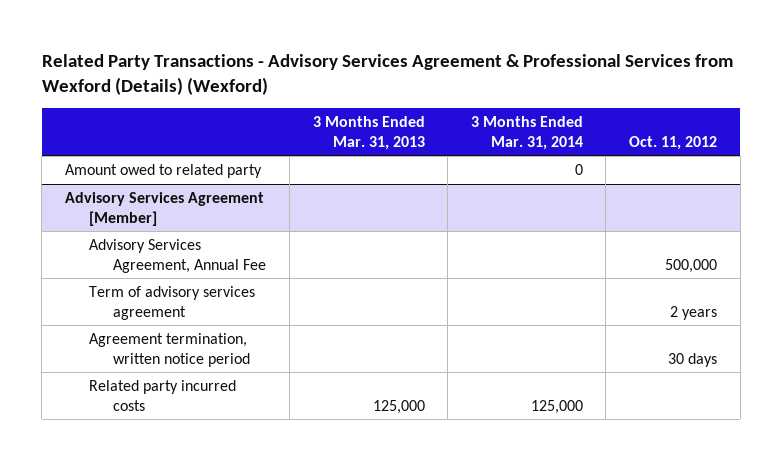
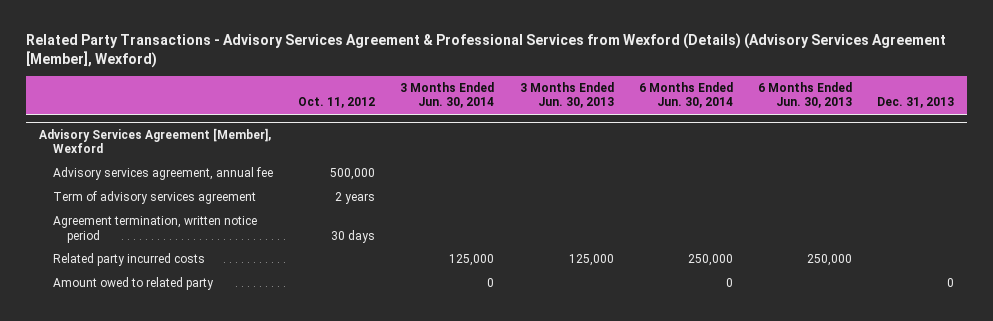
- Related Party Transactions - Advisory Services Agreement & Professional Services from Wexford (Details) (Wexford)
+ Related Party Transactions - Advisory Services Agreement & Professional Services from Wexford (Details) (Advisory Services Agreement [Member], Wexford)
- | 3 Months Ended Mar. 31, 2013 | 3 Months Ended Mar. 31, 2014 | Oct. 11, 2012
+ | Oct. 11, 2012 | 3 Months Ended Jun. 30, 2014 | 3 Months Ended Jun. 30, 2013 | 6 Months Ended Jun. 30, 2014 | 6 Months Ended Jun. 30, 2013 | Dec. 31, 2013
- Amount owed to related party | | 0 |
- Advisory Services Agreement [Member]
- Advisory Services Agreement, Annual Fee | | | 500,000
+ Advisory Services Agreement [Member], Wexford
+ Advisory services agreement, annual fee | 500,000 | | | | |
+ Amount owed to related party | | 0 | | 0 | | 0

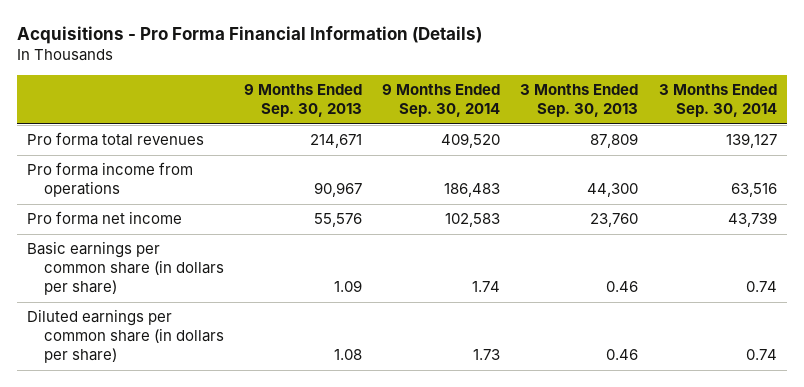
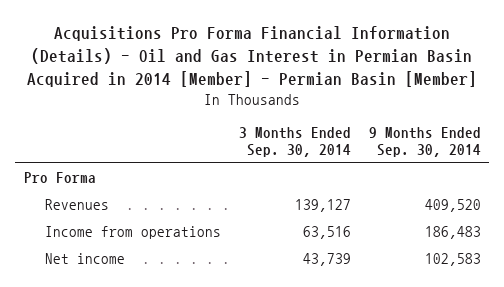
- Acquisitions - Pro Forma Financial Information (Details)
+ Acquisitions Pro Forma Financial Information (Details) - Oil and Gas Interest in Permian Basin Acquired in 2014 [Member] - Permian Basin [Member]
- | 9 Months Ended Sep. 30, 2013 | 9 Months Ended Sep. 30, 2014 | 3 Months Ended Sep. 30, 2013 | 3 Months Ended Sep. 30, 2014
+ | 3 Months Ended Sep. 30, 2014 | 9 Months Ended Sep. 30, 2014
- Pro forma total revenues | 214,671 | 409,520 | 87,809 | 139,127
- Pro forma income from operations | 90,967 | 186,483 | 44,300 | 63,516
- Pro forma net income | 55,576 | 102,583 | 23,760 | 43,739
- Basic earnings per common share (in dollars per share) | 1.09 | 1.74 | 0.46 | 0.74
- Diluted earnings per common share (in dollars per share) | 1.08 | 1.73 | 0.46 | 0.74
+ Pro Forma
+ Revenues | 139,127 | 409,520
+ Income from operations | 63,516 | 186,483
+ Net income | 43,739 | 102,583

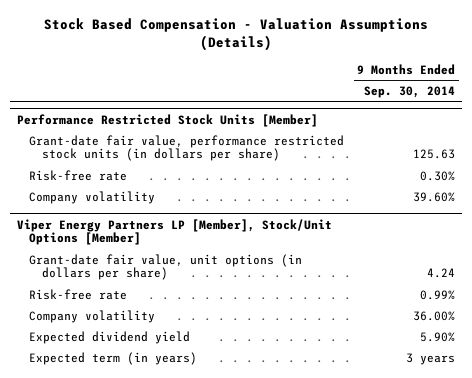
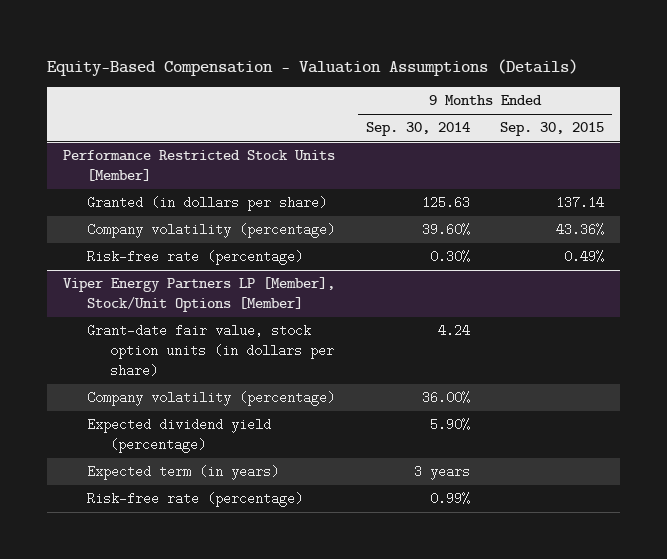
- Stock Based Compensation - Valuation Assumptions (Details)
+ Equity-Based Compensation - Valuation Assumptions (Details)
- | 9 Months Ended Sep. 30, 2014
+ | 9 Months Ended Sep. 30, 2014 | 9 Months Ended Sep. 30, 2015
@ Performance Restricted Stock Units [Member]
- Grant-date fair value, performance restricted stock units (in dollars per share) | 125.63
- Risk-free rate | 0.30%
- Company volatility | 39.60%
+ Granted (in dollars per share) | 125.63 | 137.14
+ Company volatility (percentage) | 39.60% | 43.36%
+ Risk-free rate (percentage) | 0.30% | 0.49%
@ Viper Energy Partners LP [Member], Stock/Unit Options [Member]
- Grant-date fair value, unit options (in dollars per share) | 4.24
- Risk-free rate | 0.99%
- Company volatility | 36.00%
- Expected dividend yield | 5.90%
+ Grant-date fair value, stock option units (in dollars per share) | 4.24 |
+ Company volatility (percentage) | 36.00% |
+ Expected dividend yield (percentage) | 5.90% |
+ Risk-free rate (percentage) | 0.99% |

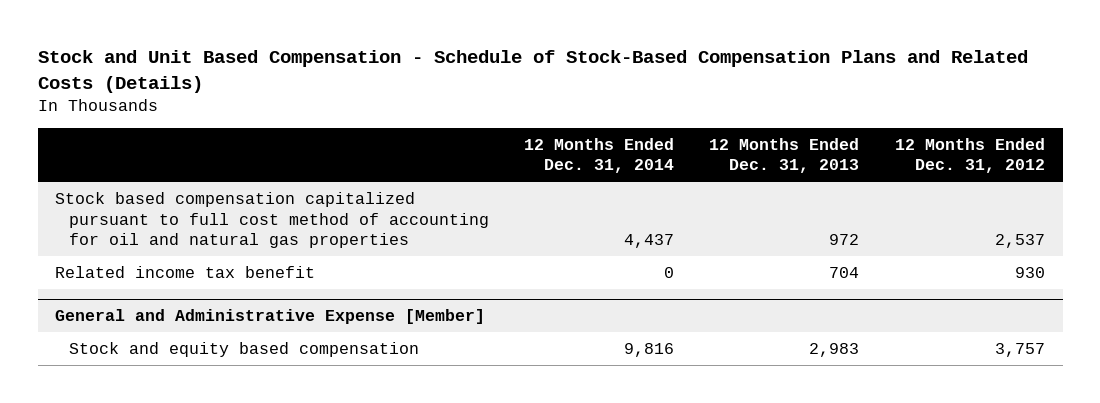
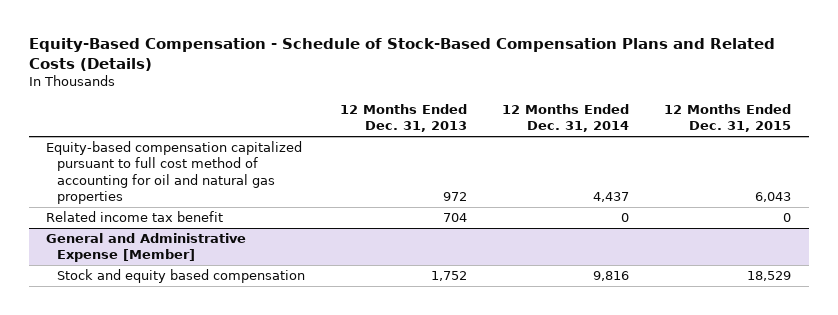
- Stock and Unit Based Compensation - Schedule of Stock-Based Compensation Plans and Related Costs (Details)
+ Equity-Based Compensation - Schedule of Stock-Based Compensation Plans and Related Costs (Details)
- | 12 Months Ended Dec. 31, 2014 | 12 Months Ended Dec. 31, 2013 | 12 Months Ended Dec. 31, 2012
+ | 12 Months Ended Dec. 31, 2013 | 12 Months Ended Dec. 31, 2014 | 12 Months Ended Dec. 31, 2015
- Stock based compensation capitalized pursuant to full cost method of accounting for oil and natural gas properties | 4,437 | 972 | 2,537
+ Equity-based compensation capitalized pursuant to full cost method of accounting for oil and natural gas properties | 972 | 4,437 | 6,043
@ General and Administrative Expense [Member]
- Stock and equity based compensation | 9,816 | 2,983 | 3,757
+ Stock and equity based compensation | 1,752 | 9,816 | 18,529

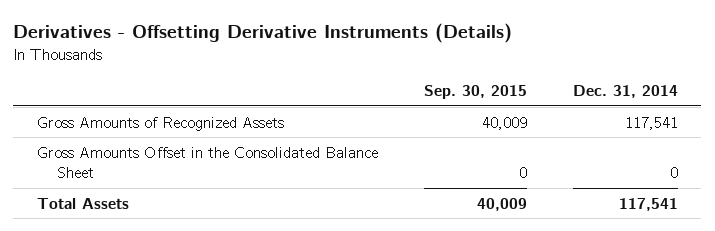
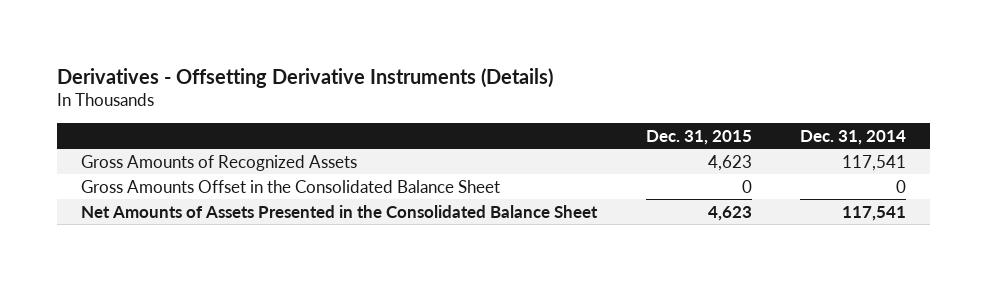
- | Sep. 30, 2015 | Dec. 31, 2014
+ | Dec. 31, 2015 | Dec. 31, 2014
- Total Assets | 40,009 | 117,541
+ Net Amounts of Assets Presented in the Consolidated Balance Sheet | 4,623 | 117,541

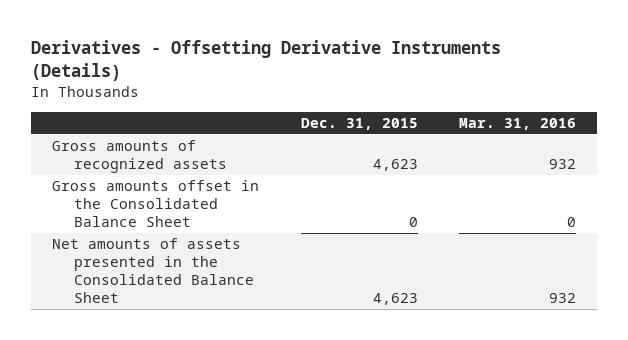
- | Dec. 31, 2015 | Dec. 31, 2014
+ | Dec. 31, 2015 | Mar. 31, 2016
- Gross Amounts of Recognized Assets | 4,623 | 117,541
- Gross Amounts Offset in the Consolidated Balance Sheet | 0 | 0
- Net Amounts of Assets Presented in the Consolidated Balance Sheet | 4,623 | 117,541
+ Gross amounts of recognized assets | 4,623 | 932
+ Gross amounts offset in the Consolidated Balance Sheet | 0 | 0
+ Net amounts of assets presented in the Consolidated Balance Sheet | 4,623 | 932

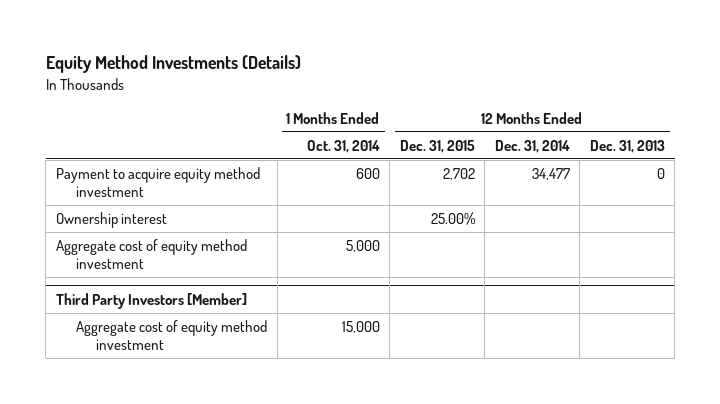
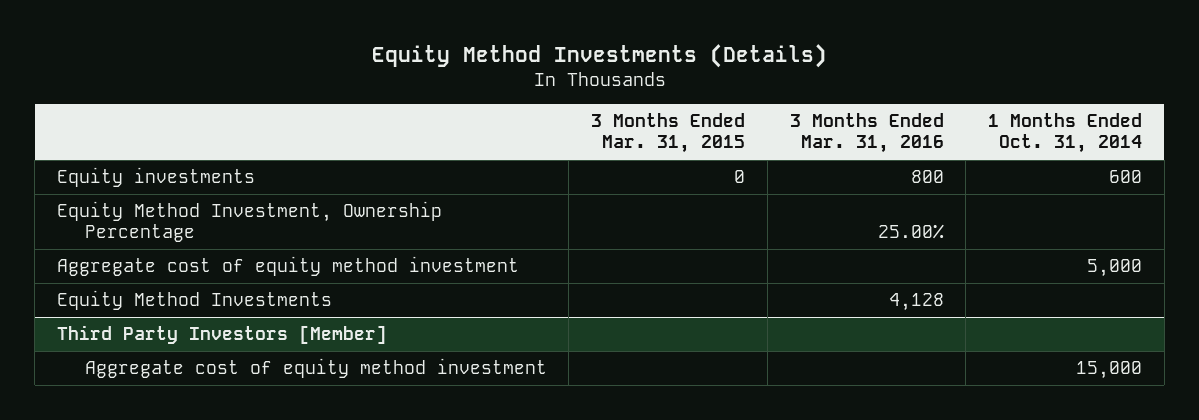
- | 1 Months Ended Oct. 31, 2014 | 12 Months Ended Dec. 31, 2015 | 12 Months Ended Dec. 31, 2014 | 12 Months Ended Dec. 31, 2013
+ | 3 Months Ended Mar. 31, 2015 | 3 Months Ended Mar. 31, 2016 | 1 Months Ended Oct. 31, 2014
- Payment to acquire equity method investment | 600 | 2,702 | 34,477 | 0
- Ownership interest | | 25.00% | |
+ Equity investments | 0 | 800 | 600
+ Equity Method Investment, Ownership Percentage | | 25.00% |
+ Equity Method Investments | | 4,128 |

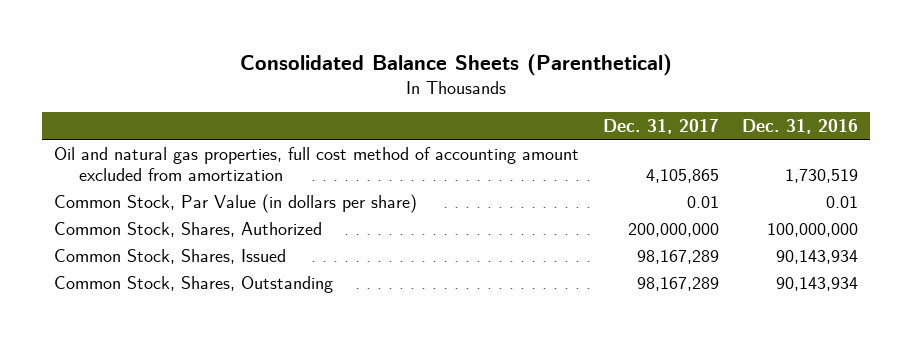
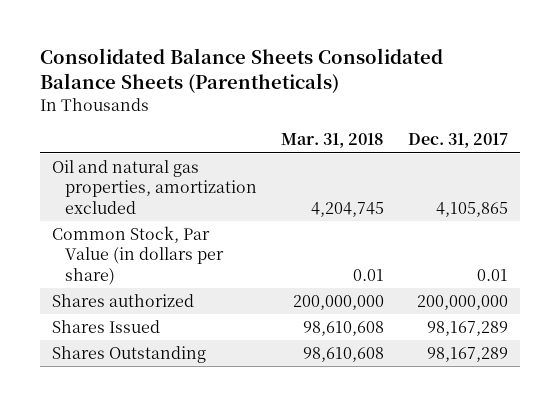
- Consolidated Balance Sheets (Parenthetical)
+ Consolidated Balance Sheets Consolidated Balance Sheets (Parentheticals)
- | Dec. 31, 2017 | Dec. 31, 2016
+ | Mar. 31, 2018 | Dec. 31, 2017
- Oil and natural gas properties, full cost method of accounting amount excluded from amortization | 4,105,865 | 1,730,519
+ Oil and natural gas properties, amortization excluded | 4,204,745 | 4,105,865
- Common Stock, Shares, Authorized | 200,000,000 | 100,000,000
- Common Stock, Shares, Issued | 98,167,289 | 90,143,934
- Common Stock, Shares, Outstanding | 98,167,289 | 90,143,934
+ Shares authorized | 200,000,000 | 200,000,000
+ Shares Issued | 98,610,608 | 98,167,289
+ Shares Outstanding | 98,610,608 | 98,167,289

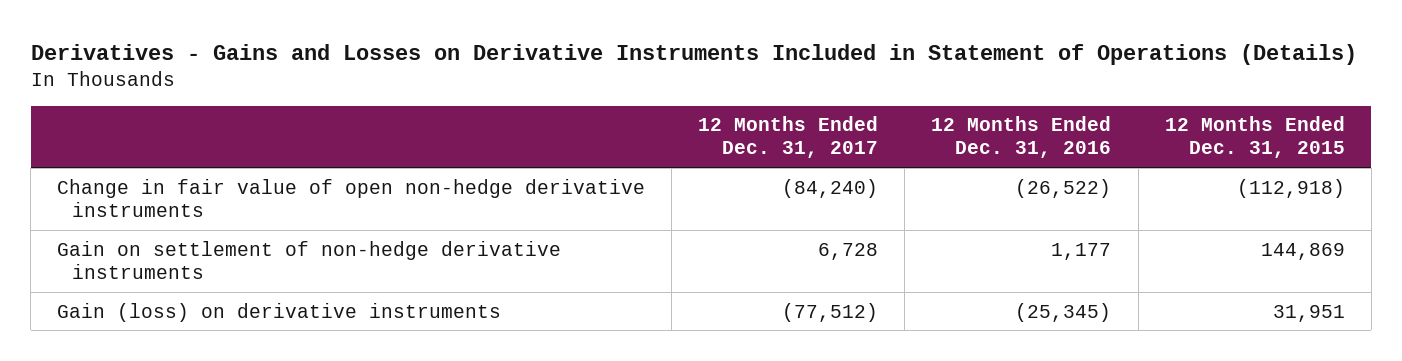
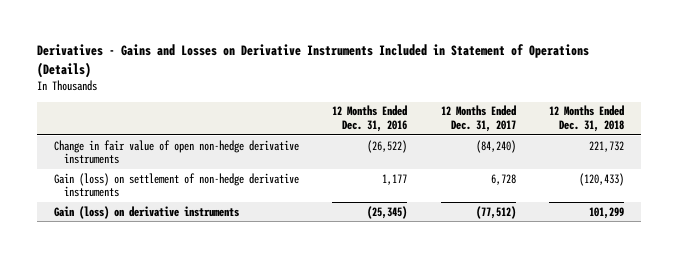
- | 12 Months Ended Dec. 31, 2017 | 12 Months Ended Dec. 31, 2016 | 12 Months Ended Dec. 31, 2015
+ | 12 Months Ended Dec. 31, 2016 | 12 Months Ended Dec. 31, 2017 | 12 Months Ended Dec. 31, 2018
- Gain on settlement of non-hedge derivative instruments | 6,728 | 1,177 | 144,869
+ Gain (loss) on settlement of non-hedge derivative instruments | 1,177 | 6,728 | (120,433)

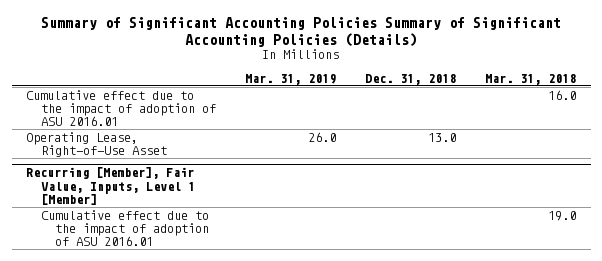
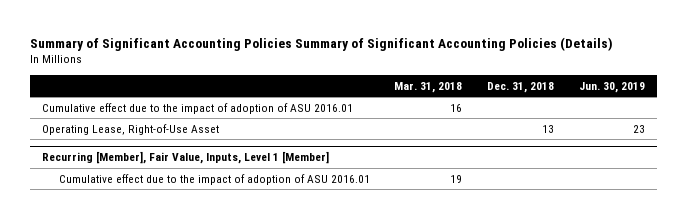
- | Mar. 31, 2019 | Dec. 31, 2018 | Mar. 31, 2018
+ | Mar. 31, 2018 | Dec. 31, 2018 | Jun. 30, 2019
- Cumulative effect due to the impact of adoption of ASU 2016.01 | | | 16.0
- Operating Lease, Right-of-Use Asset | 26.0 | 13.0 |
+ Cumulative effect due to the impact of adoption of ASU 2016.01 | 16 | |
+ Operating Lease, Right-of-Use Asset | | 13 | 23
@ Recurring [Member], Fair Value, Inputs, Level 1 [Member]
- Cumulative effect due to the impact of adoption of ASU 2016.01 | | | 19.0
+ Cumulative effect due to the impact of adoption of ASU 2016.01 | 19 | |

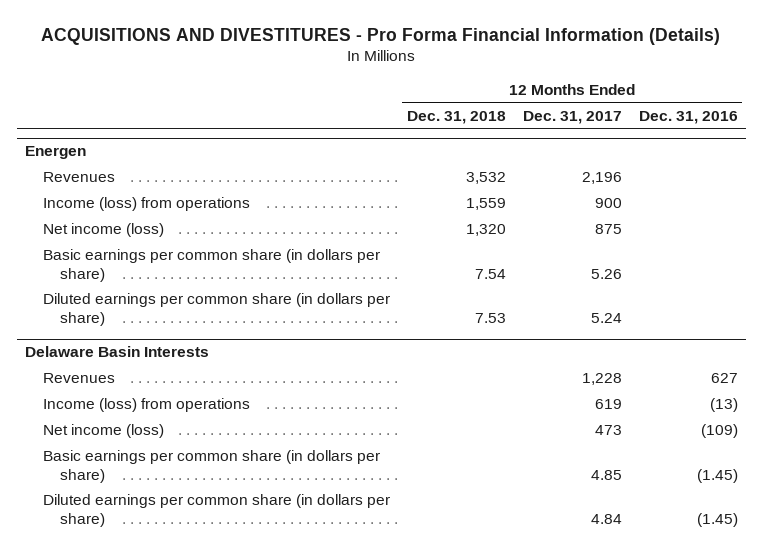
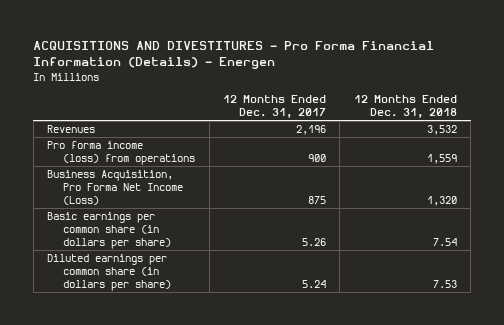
- ACQUISITIONS AND DIVESTITURES - Pro Forma Financial Information (Details)
+ ACQUISITIONS AND DIVESTITURES - Pro Forma Financial Information (Details) - Energen
- | 12 Months Ended Dec. 31, 2018 | 12 Months Ended Dec. 31, 2017 | 12 Months Ended Dec. 31, 2016
+ | 12 Months Ended Dec. 31, 2017 | 12 Months Ended Dec. 31, 2018
- Energen
- Income (loss) from operations | 1,559 | 900 |
- Net income (loss) | 1,320 | 875 |
+ Pro forma income (loss) from operations | 900 | 1,559
+ Business Acquisition, Pro Forma Net Income (Loss) | 875 | 1,320
- Delaware Basin Interests
- Revenues | | 1,228 | 627
- Income (loss) from operations | | 619 | (13)
- Net income (loss) | | 473 | (109)
- Basic earnings per common share (in dollars per share) | | 4.85 | (1.45)
- Diluted earnings per common share (in dollars per share) | | 4.84 | (1.45)

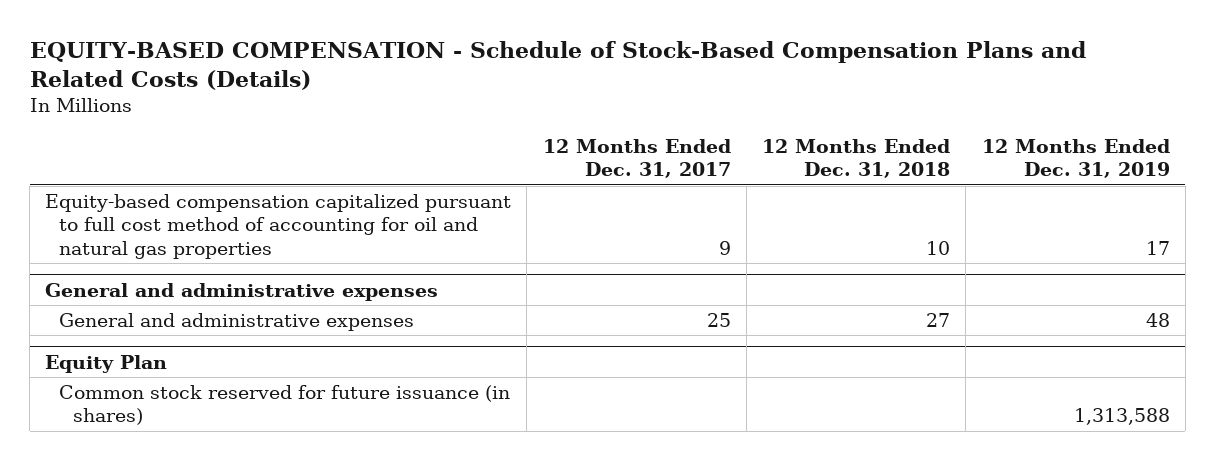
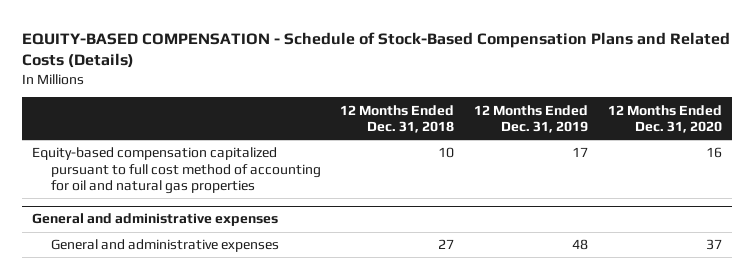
- | 12 Months Ended Dec. 31, 2017 | 12 Months Ended Dec. 31, 2018 | 12 Months Ended Dec. 31, 2019
+ | 12 Months Ended Dec. 31, 2018 | 12 Months Ended Dec. 31, 2019 | 12 Months Ended Dec. 31, 2020
- Equity Plan
- Common stock reserved for future issuance (in shares) | | | 1,313,588

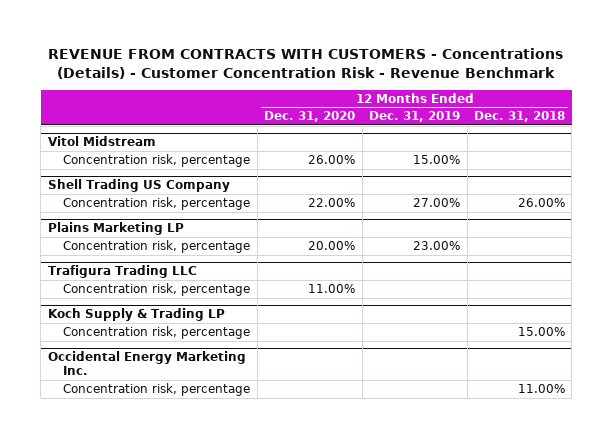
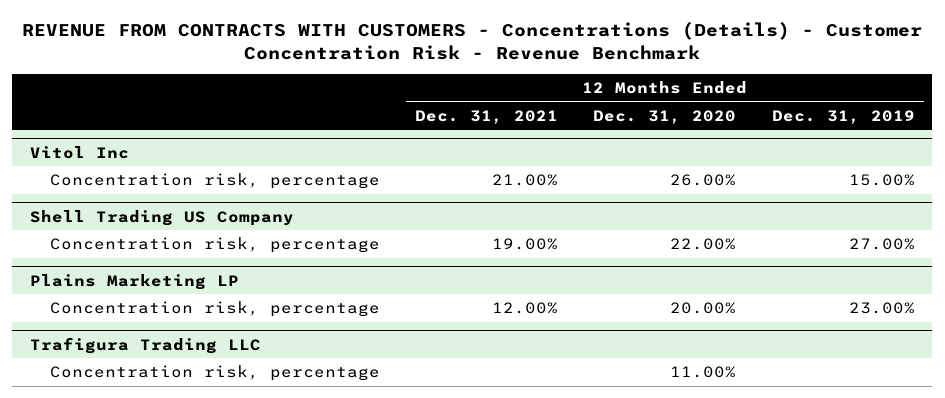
- | 12 Months Ended Dec. 31, 2020 | 12 Months Ended Dec. 31, 2019 | 12 Months Ended Dec. 31, 2018
+ | 12 Months Ended Dec. 31, 2021 | 12 Months Ended Dec. 31, 2020 | 12 Months Ended Dec. 31, 2019
- Vitol Midstream
+ Vitol Inc
- Koch Supply & Trading LP
- Concentration risk, percentage | | | 15.00%
- Occidental Energy Marketing Inc.
- Concentration risk, percentage | | | 11.00%

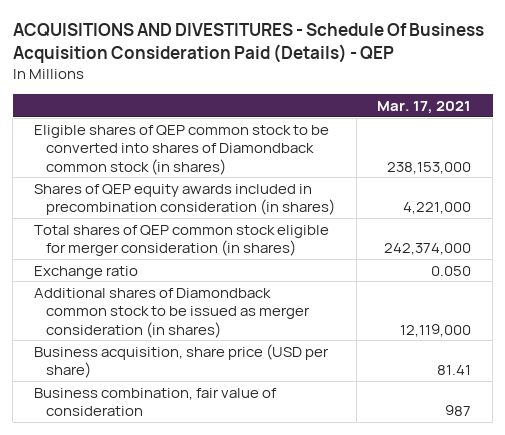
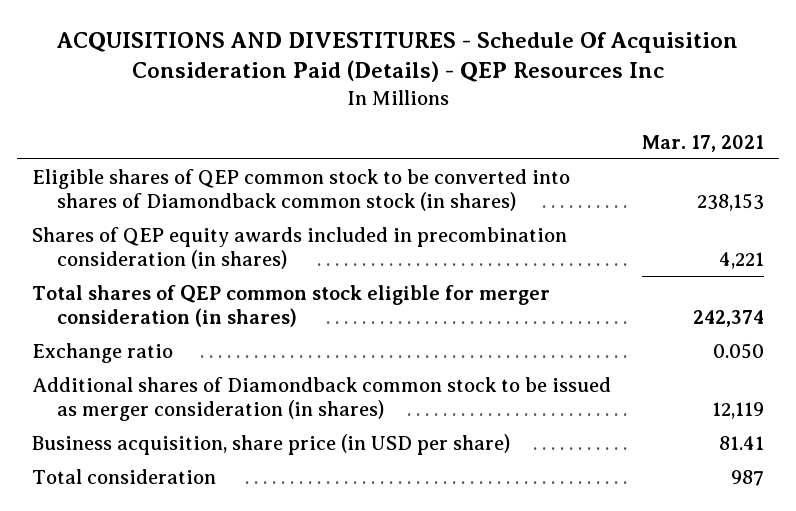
- ACQUISITIONS AND DIVESTITURES - Schedule Of Business Acquisition Consideration Paid (Details) - QEP
+ ACQUISITIONS AND DIVESTITURES - Schedule Of Acquisition Consideration Paid (Details) - QEP Resources Inc
- Eligible shares of QEP common stock to be converted into shares of Diamondback common stock (in shares) | 238,153,000
- Shares of QEP equity awards included in precombination consideration (in shares) | 4,221,000
- Total shares of QEP common stock eligible for merger consideration (in shares) | 242,374,000
+ Eligible shares of QEP common stock to be converted into shares of Diamondback common stock (in shares) | 238,153
+ Shares of QEP equity awards included in precombination consideration (in shares) | 4,221
+ Total shares of QEP common stock eligible for merger consideration (in shares) | 242,374
- Additional shares of Diamondback common stock to be issued as merger consideration (in shares) | 12,119,000
- Business acquisition, share price (USD per share) | 81.41
- Business combination, fair value of consideration | 987
+ Additional shares of Diamondback common stock to be issued as merger consideration (in shares) | 12,119
+ Business acquisition, share price (in USD per share) | 81.41
+ Total consideration | 987

